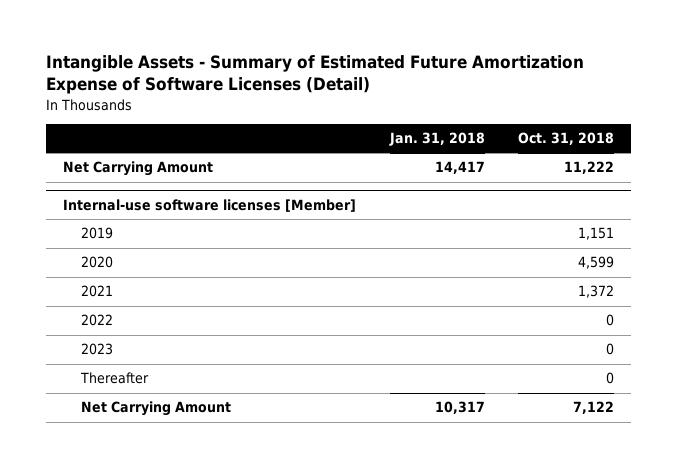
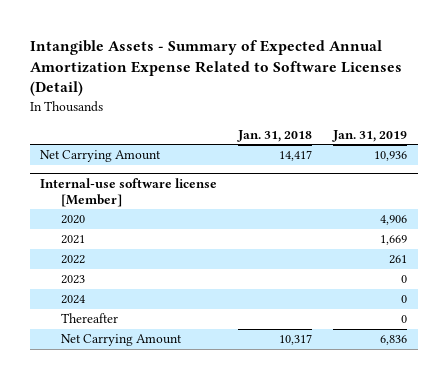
- Intangible Assets - Summary of Estimated Future Amortization Expense of Software Licenses (Detail)
+ Intangible Assets - Summary of Expected Annual Amortization Expense Related to Software Licenses (Detail)
- | Jan. 31, 2018 | Oct. 31, 2018
+ | Jan. 31, 2018 | Jan. 31, 2019
- Internal-use software licenses [Member]
- 2019 | | 1,151
+ Internal-use software license [Member]
+ 2024 | | 0

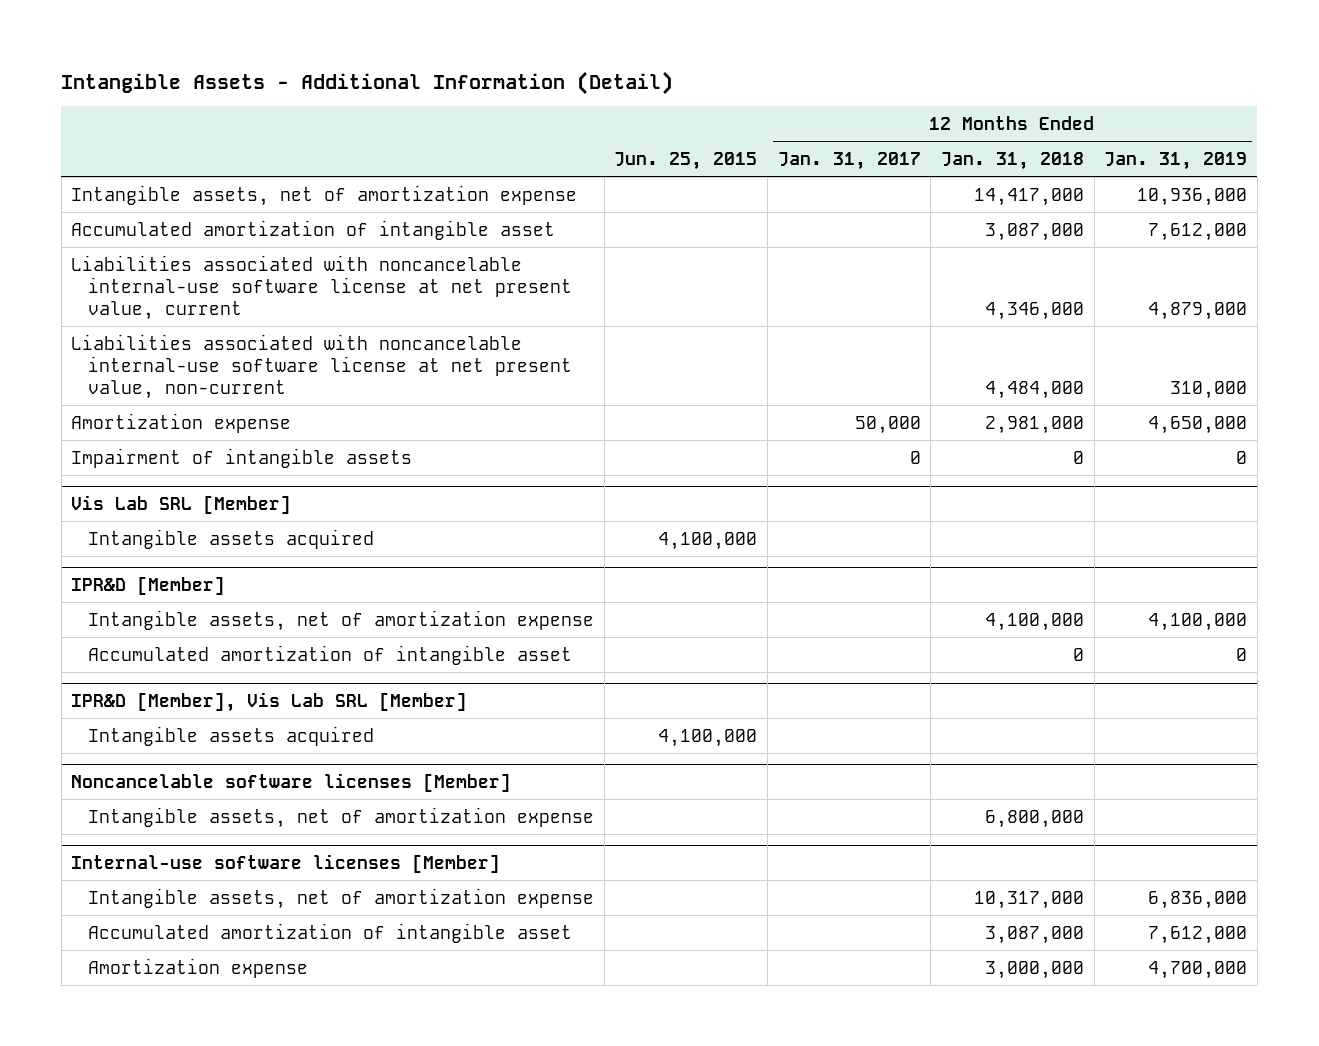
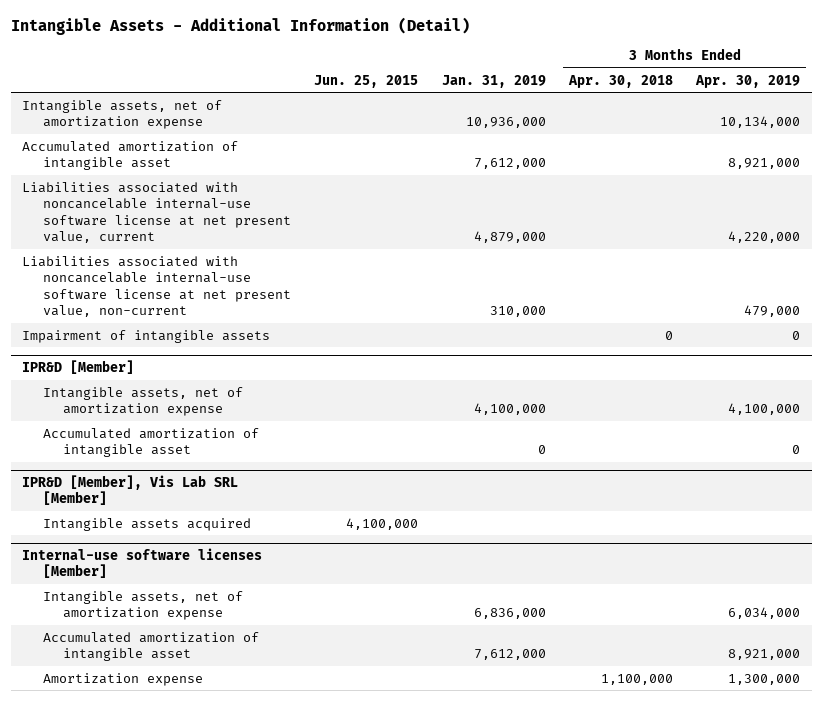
- | Jun. 25, 2015 | 12 Months Ended Jan. 31, 2017 | 12 Months Ended Jan. 31, 2018 | 12 Months Ended Jan. 31, 2019
+ | Jun. 25, 2015 | Jan. 31, 2019 | 3 Months Ended Apr. 30, 2018 | 3 Months Ended Apr. 30, 2019
- Amortization expense | | 50,000 | 2,981,000 | 4,650,000
- Vis Lab SRL [Member]
- Intangible assets acquired | 4,100,000 | | |
- Noncancelable software licenses [Member]
- Intangible assets, net of amortization expense | | | 6,800,000 |

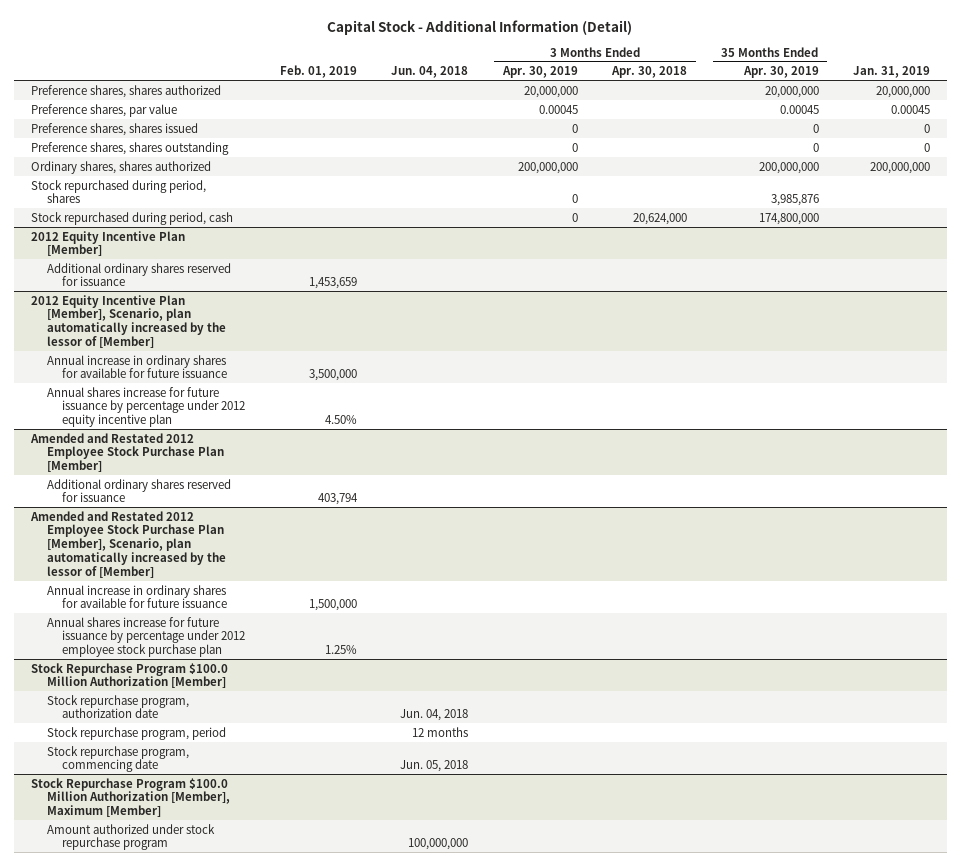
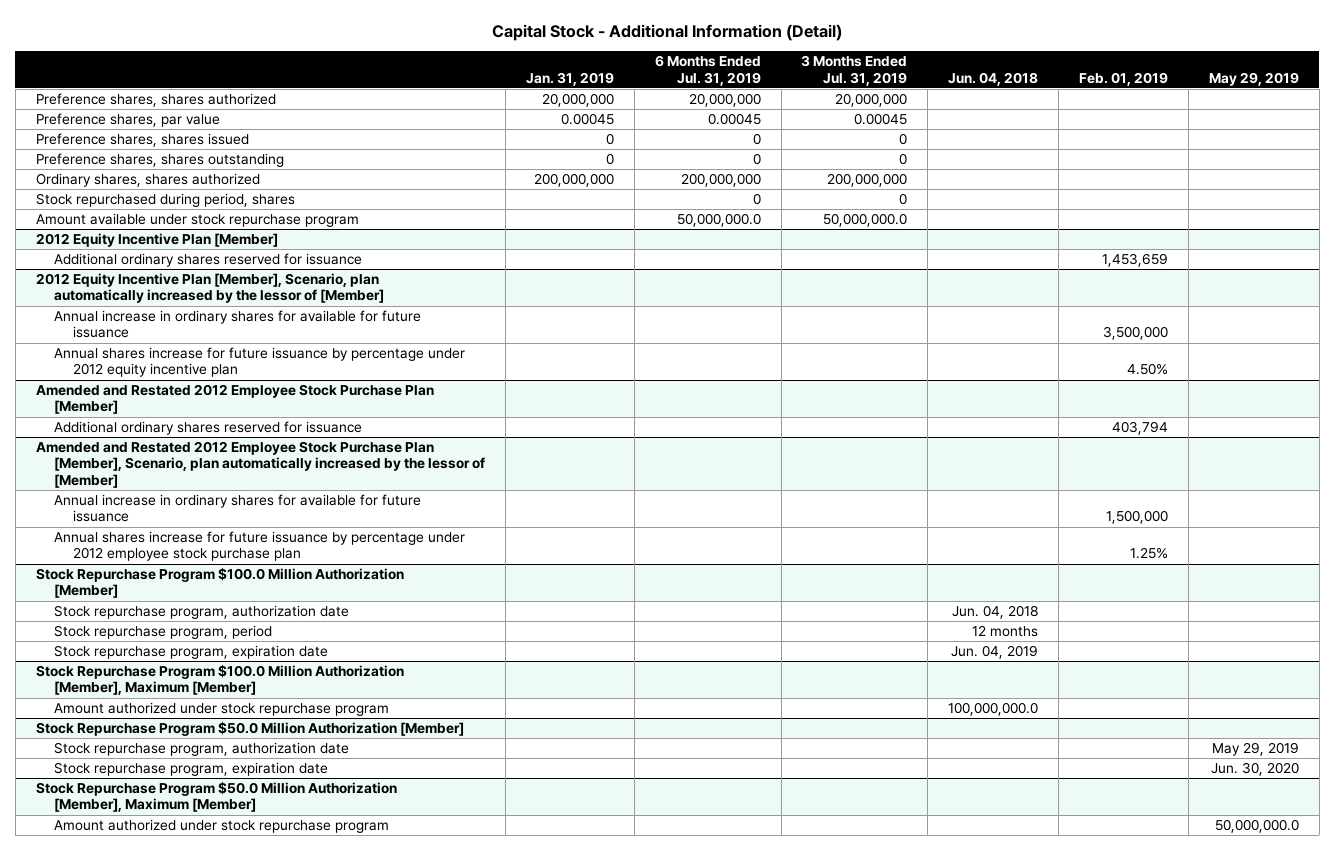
- | Feb. 01, 2019 | Jun. 04, 2018 | 3 Months Ended Apr. 30, 2019 | 3 Months Ended Apr. 30, 2018 | 35 Months Ended Apr. 30, 2019 | Jan. 31, 2019
+ | Jan. 31, 2019 | 6 Months Ended Jul. 31, 2019 | 3 Months Ended Jul. 31, 2019 | Jun. 04, 2018 | Feb. 01, 2019 | May 29, 2019
- Stock repurchased during period, cash | | | 0 | 20,624,000 | 174,800,000 |
+ Amount available under stock repurchase program | | 50,000,000.0 | 50,000,000.0 | | |
@ Stock Repurchase Program $100.0 Million Authorization [Member]
- Stock repurchase program, commencing date | | Jun. 05, 2018 | | | |
+ Stock repurchase program, expiration date | | | | Jun. 04, 2019 | |
@ Stock Repurchase Program $100.0 Million Authorization [Member], Maximum [Member]
- Amount authorized under stock repurchase program | | 100,000,000 | | | |
+ Amount authorized under stock repurchase program | | | | 100,000,000.0 | |
+ Stock Repurchase Program $50.0 Million Authorization [Member]
+ Stock repurchase program, authorization date | | | | | | May 29, 2019
+ Stock repurchase program, expiration date | | | | | | Jun. 30, 2020
+ Stock Repurchase Program $50.0 Million Authorization [Member], Maximum [Member]
+ Amount authorized under stock repurchase program | | | | | | 50,000,000.0

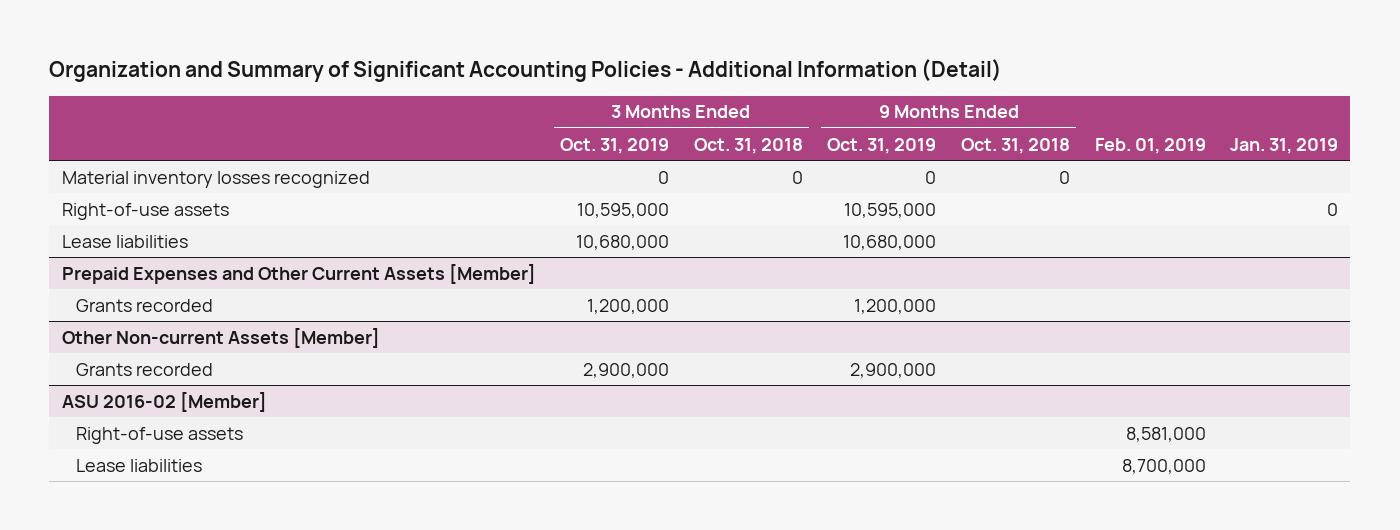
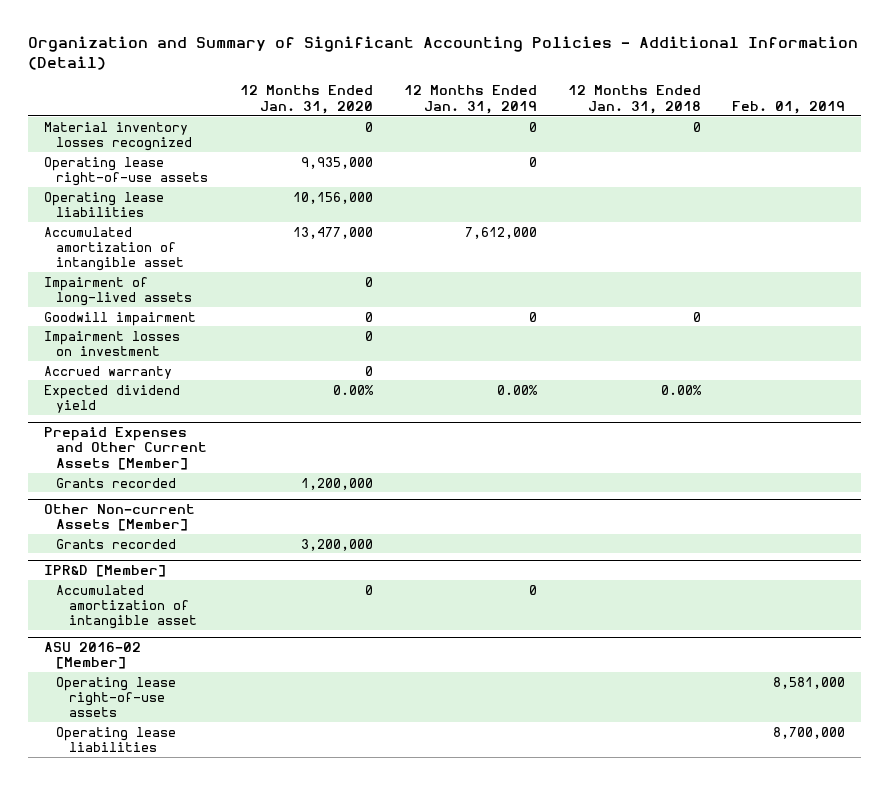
- | 3 Months Ended Oct. 31, 2019 | 3 Months Ended Oct. 31, 2018 | 9 Months Ended Oct. 31, 2019 | 9 Months Ended Oct. 31, 2018 | Feb. 01, 2019 | Jan. 31, 2019
+ | 12 Months Ended Jan. 31, 2020 | 12 Months Ended Jan. 31, 2019 | 12 Months Ended Jan. 31, 2018 | Feb. 01, 2019
- Right-of-use assets | 10,595,000 | | 10,595,000 | | | 0
- Lease liabilities | 10,680,000 | | 10,680,000 | | |
+ Operating lease right-of-use assets | 9,935,000 | 0 | |
+ Operating lease liabilities | 10,156,000 | | |
+ Accumulated amortization of intangible asset | 13,477,000 | 7,612,000 | |
+ Impairment of long-lived assets | 0 | | |
+ Goodwill impairment | 0 | 0 | 0 |
+ Impairment losses on investment | 0 | | |
+ Accrued warranty | 0 | | |
+ Expected dividend yield | 0.00% | 0.00% | 0.00% |
+ IPR&D [Member]
+ Accumulated amortization of intangible asset | 0 | 0 | |
@ ASU 2016-02 [Member]
- Right-of-use assets | | | | | 8,581,000 |
- Lease liabilities | | | | | 8,700,000 |
+ Operating lease right-of-use assets | | | | 8,581,000
+ Operating lease liabilities | | | | 8,700,000

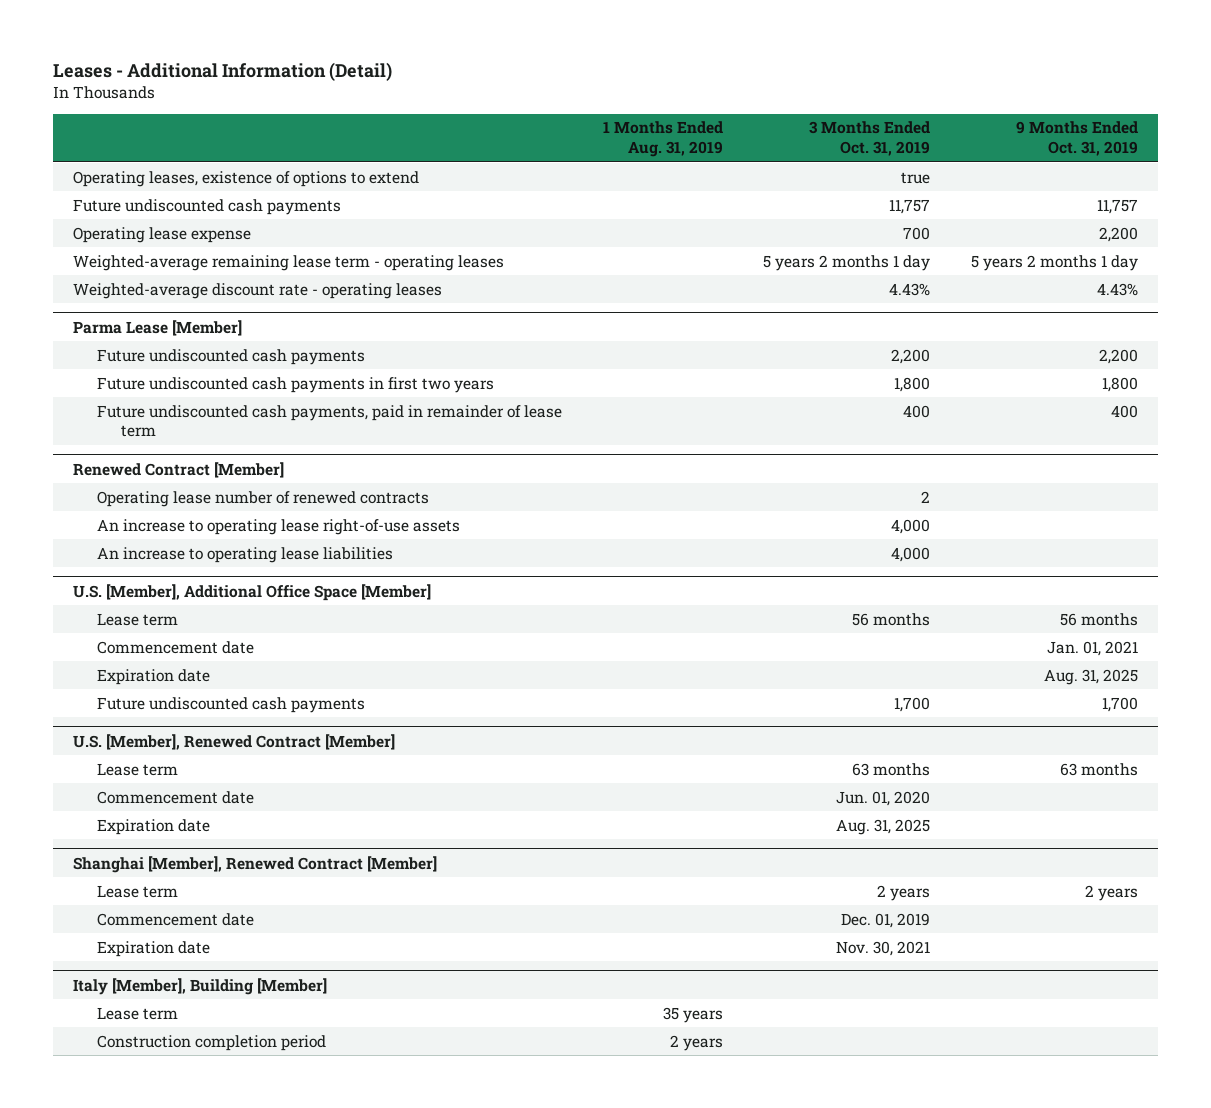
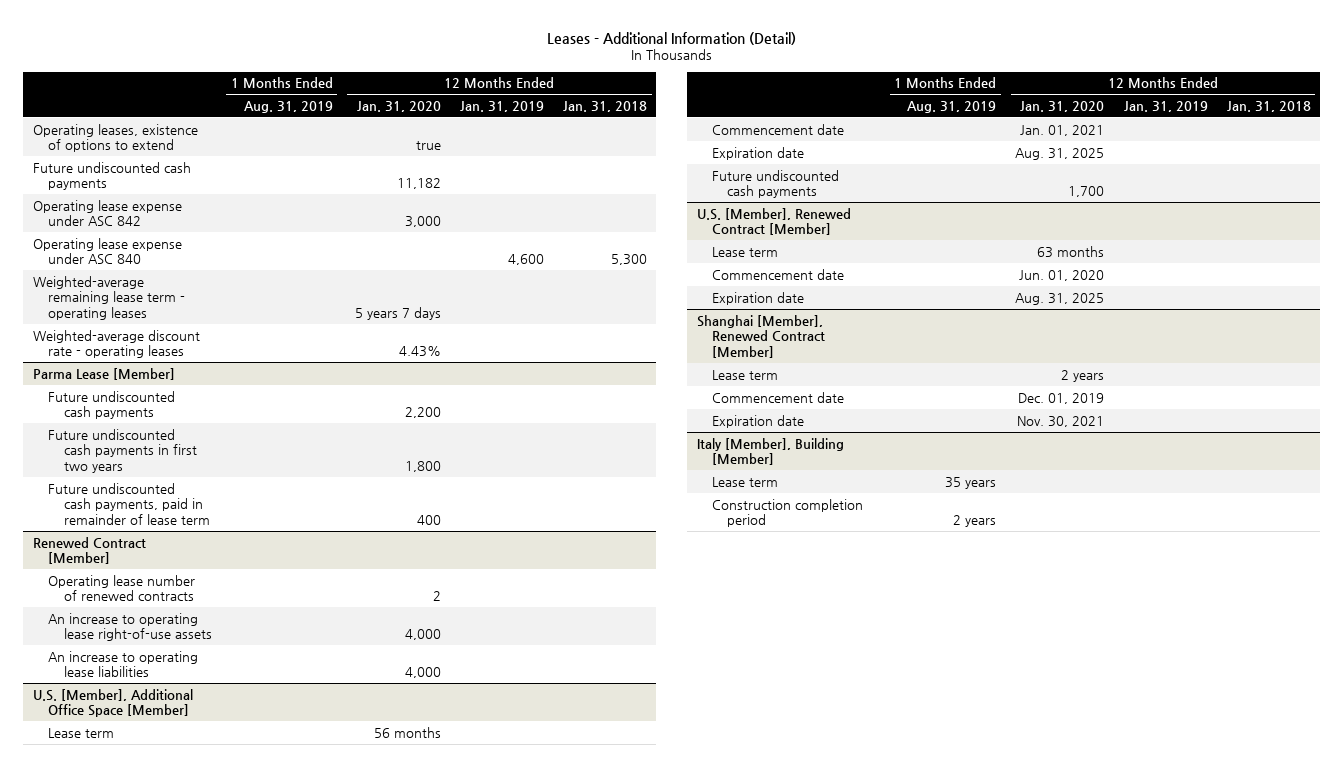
- | 1 Months Ended Aug. 31, 2019 | 3 Months Ended Oct. 31, 2019 | 9 Months Ended Oct. 31, 2019
+ | 1 Months Ended Aug. 31, 2019 | 12 Months Ended Jan. 31, 2020 | 12 Months Ended Jan. 31, 2019 | 12 Months Ended Jan. 31, 2018
- Operating lease expense | | 700 | 2,200
+ Operating lease expense under ASC 842 | | 3,000 | |
+ Operating lease expense under ASC 840 | | | 4,600 | 5,300

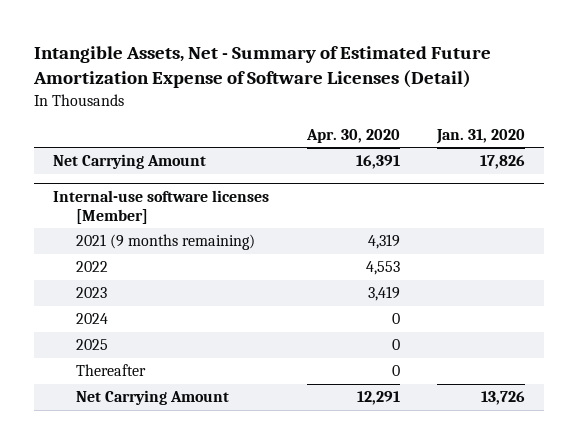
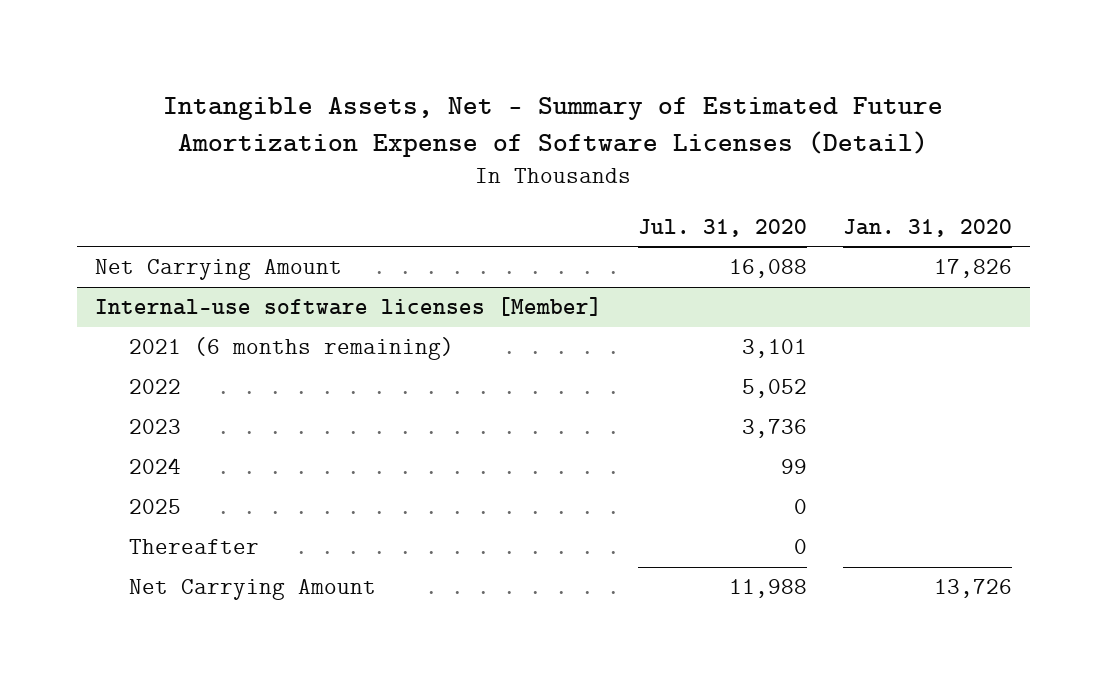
- | Apr. 30, 2020 | Jan. 31, 2020
+ | Jul. 31, 2020 | Jan. 31, 2020
@ Internal-use software licenses [Member]
- 2021 (9 months remaining) | 4,319 |
+ 2021 (6 months remaining) | 3,101 |

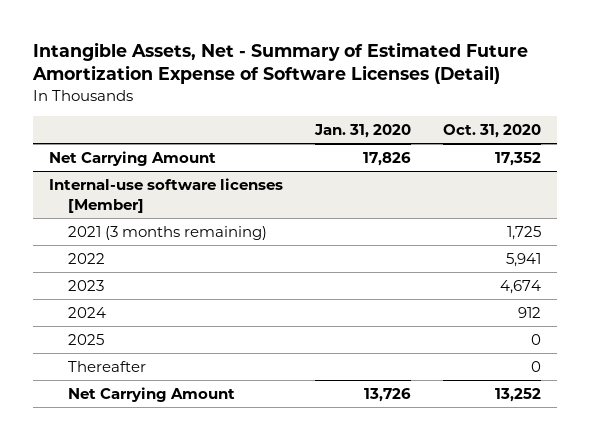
- | Jul. 31, 2020 | Jan. 31, 2020
+ | Jan. 31, 2020 | Oct. 31, 2020
@ Internal-use software licenses [Member]
- 2021 (6 months remaining) | 3,101 |
+ 2021 (3 months remaining) | | 1,725

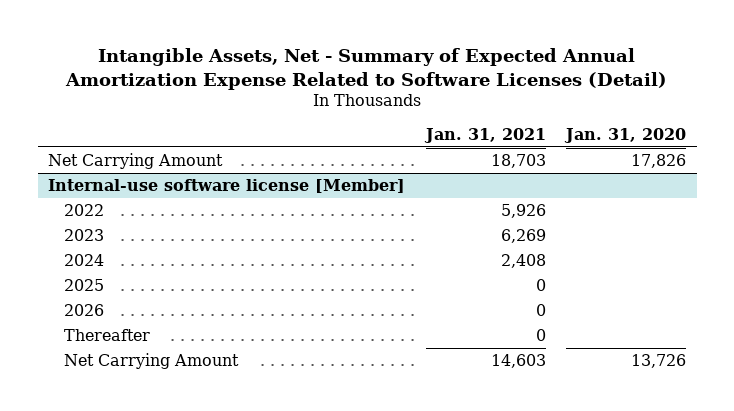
- Intangible Assets, Net - Summary of Estimated Future Amortization Expense of Software Licenses (Detail)
+ Intangible Assets, Net - Summary of Expected Annual Amortization Expense Related to Software Licenses (Detail)
- | Jan. 31, 2020 | Oct. 31, 2020
+ | Jan. 31, 2021 | Jan. 31, 2020
- Internal-use software licenses [Member]
- 2021 (3 months remaining) | | 1,725
+ Internal-use software license [Member]
+ 2026 | 0 |

